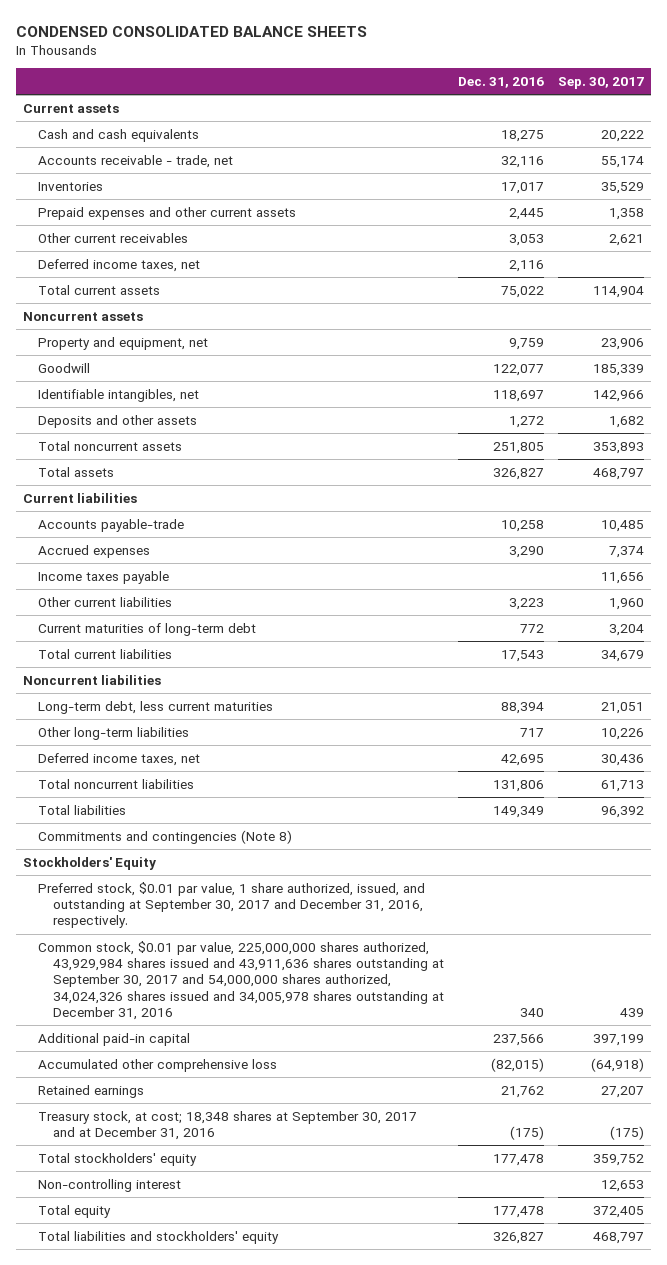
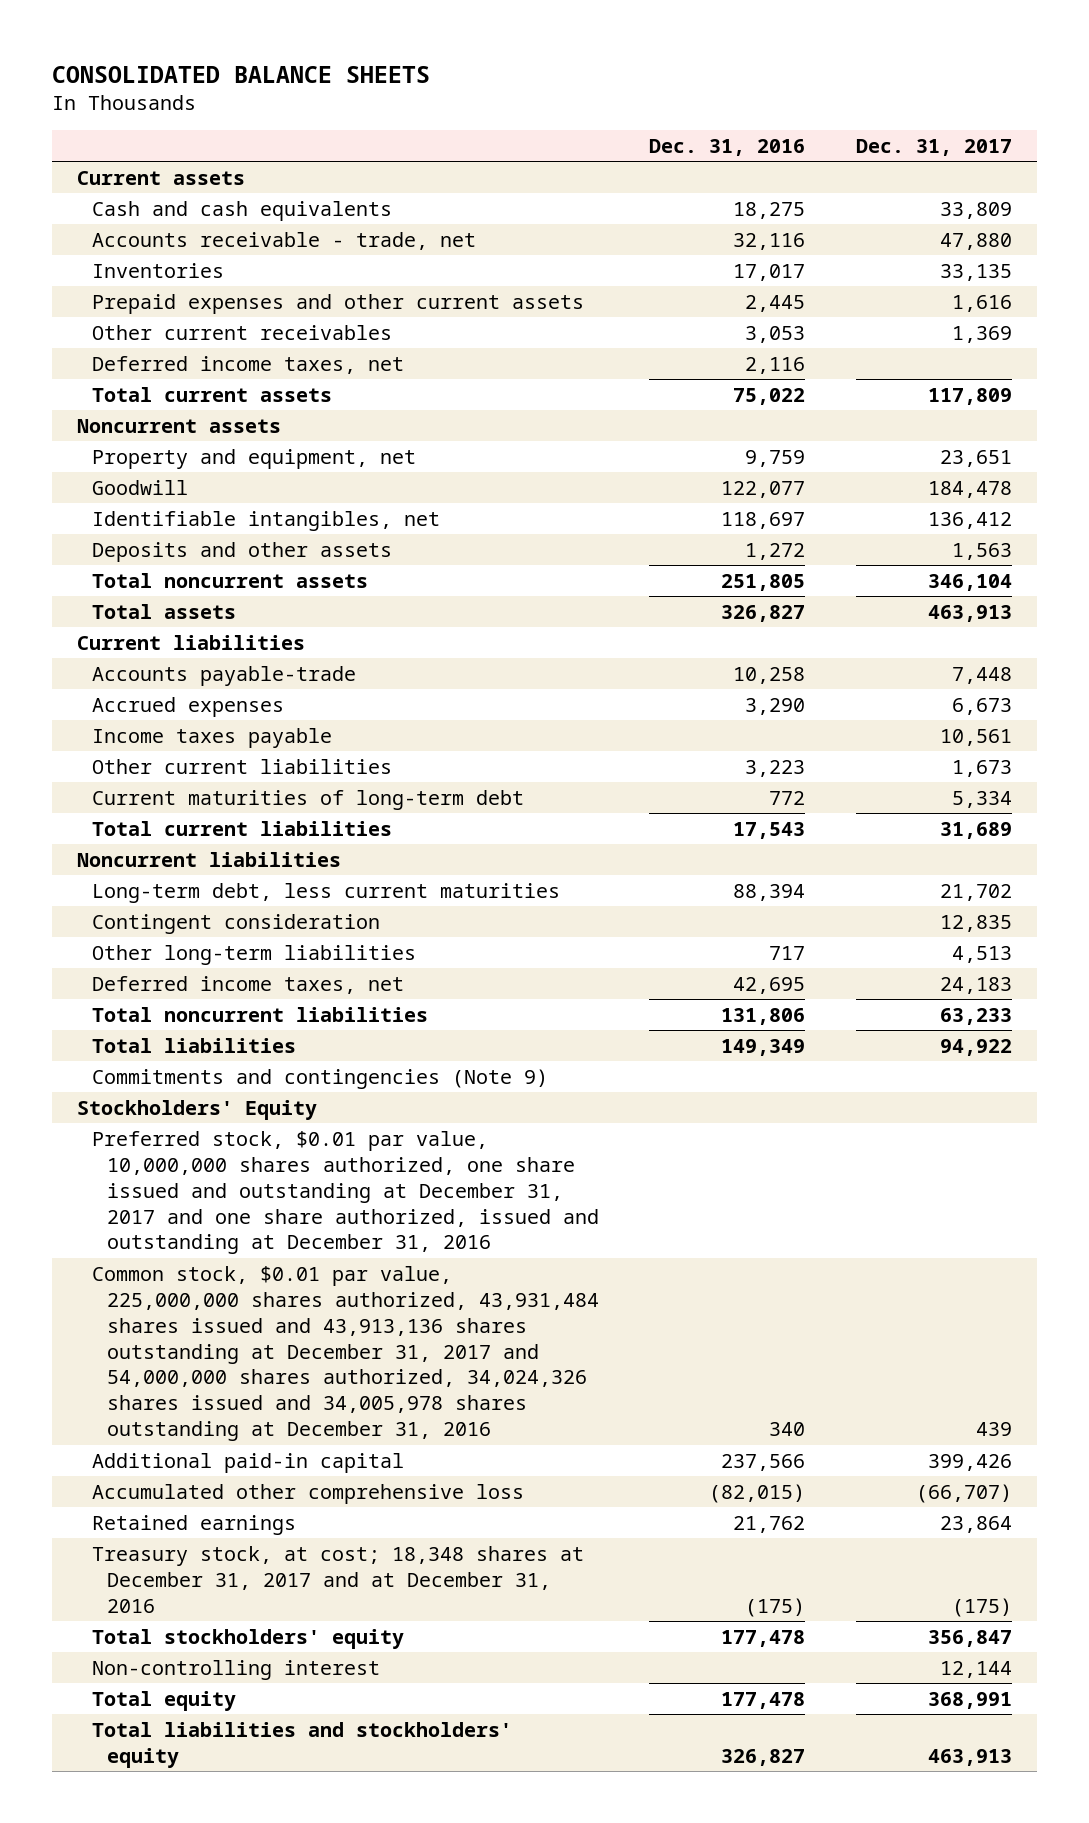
- CONDENSED CONSOLIDATED BALANCE SHEETS
+ CONSOLIDATED BALANCE SHEETS
- | Dec. 31, 2016 | Sep. 30, 2017
+ | Dec. 31, 2016 | Dec. 31, 2017
+ Contingent consideration | | 12,835
- Commitments and contingencies (Note 8)
+ Commitments and contingencies (Note 9)
- Preferred stock, $0.01 par value, 1 share authorized, issued, and outstanding at September 30, 2017 and December 31, 2016, respectively.
- Common stock, $0.01 par value, 225,000,000 shares authorized, 43,929,984 shares issued and 43,911,636 shares outstanding at September 30, 2017 and 54,000,000 shares authorized, 34,024,326 shares issued and 34,005,978 shares outstanding at December 31, 2016 | 340 | 439
+ Preferred stock, $0.01 par value, 10,000,000 shares authorized, one share issued and outstanding at December 31, 2017 and one share authorized, issued and outstanding at December 31, 2016
+ Common stock, $0.01 par value, 225,000,000 shares authorized, 43,931,484 shares issued and 43,913,136 shares outstanding at December 31, 2017 and 54,000,000 shares authorized, 34,024,326 shares issued and 34,005,978 shares outstanding at December 31, 2016 | 340 | 439
- Treasury stock, at cost; 18,348 shares at September 30, 2017 and at December 31, 2016 | (175) | (175)
+ Treasury stock, at cost; 18,348 shares at December 31, 2017 and at December 31, 2016 | (175) | (175)

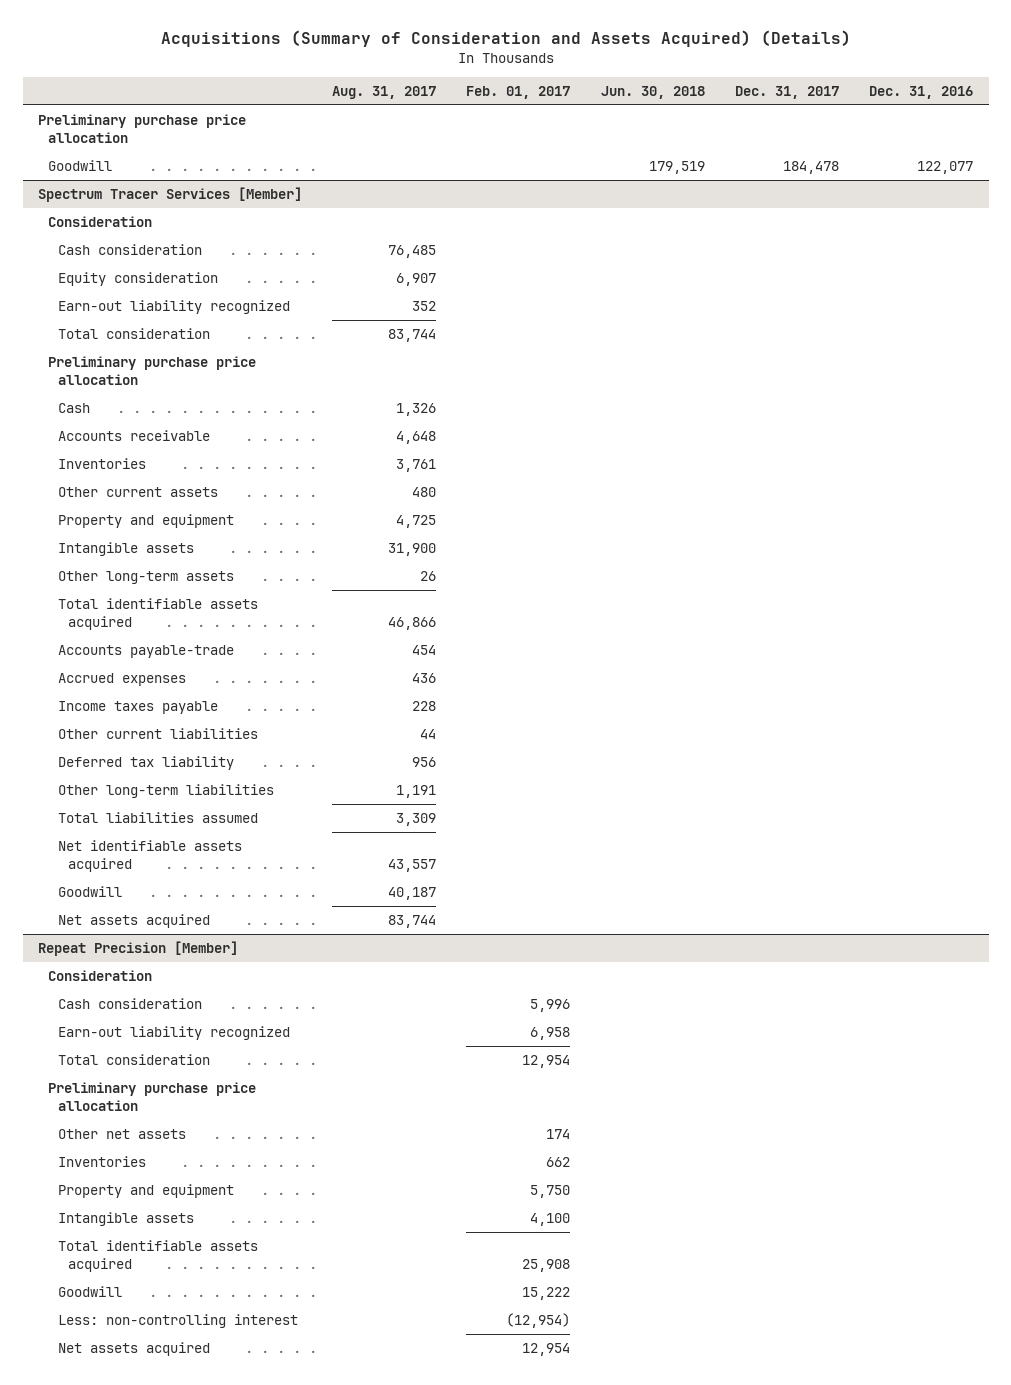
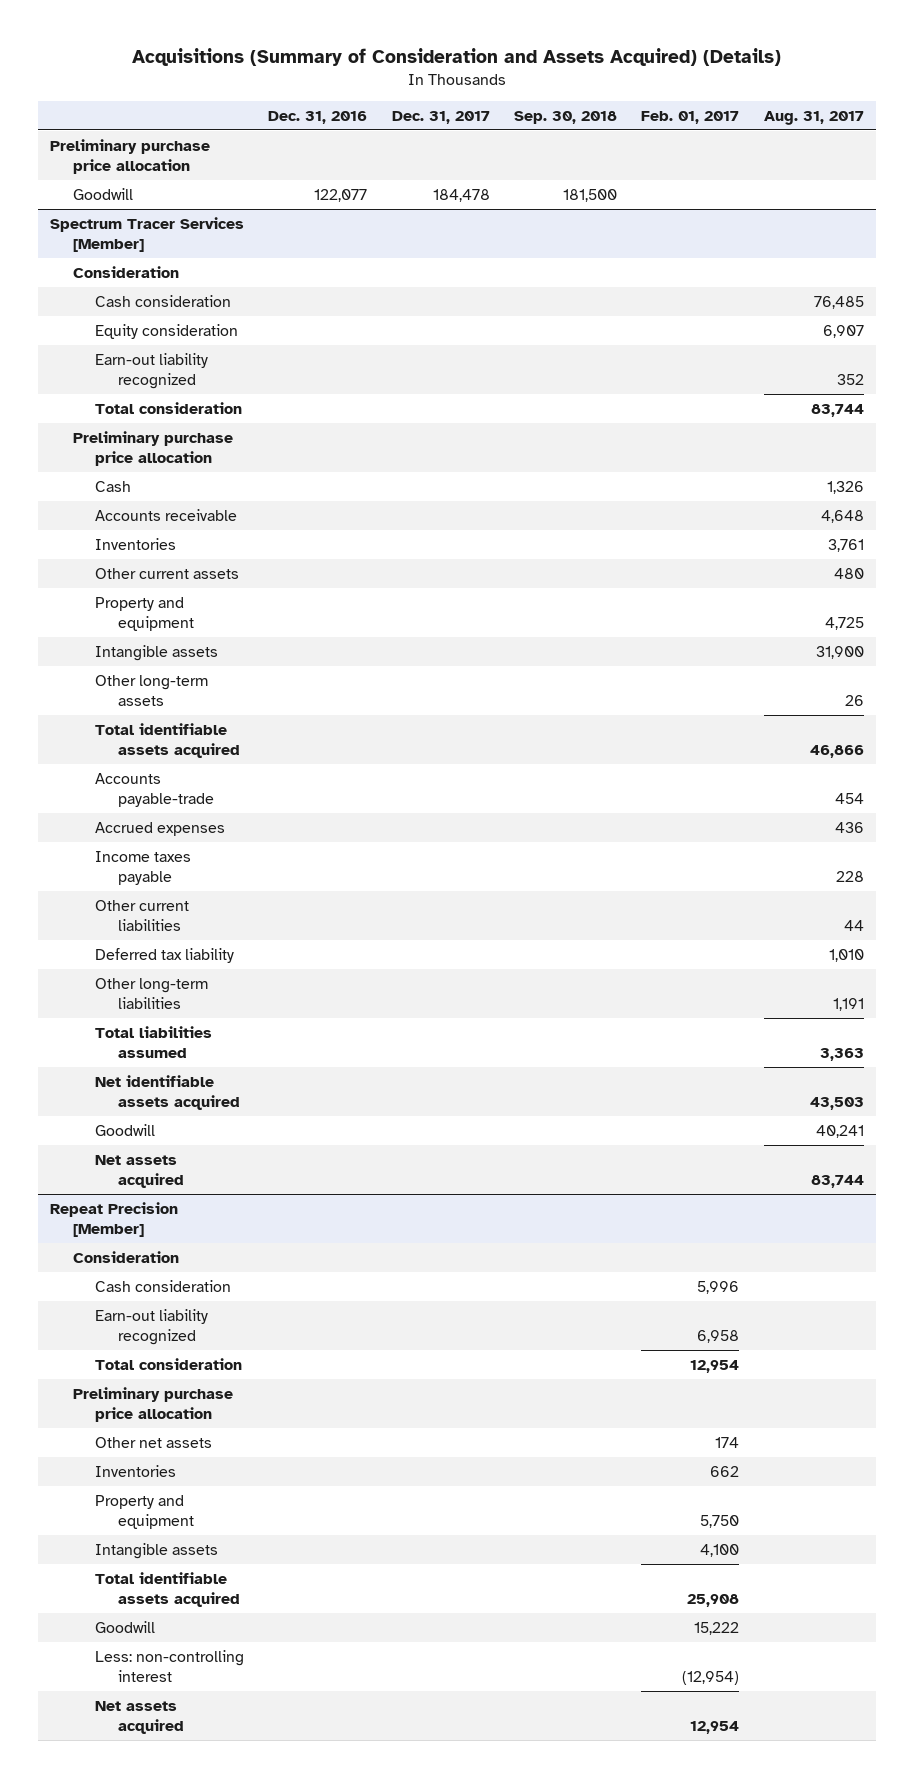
- | Aug. 31, 2017 | Feb. 01, 2017 | Jun. 30, 2018 | Dec. 31, 2017 | Dec. 31, 2016
+ | Dec. 31, 2016 | Dec. 31, 2017 | Sep. 30, 2018 | Feb. 01, 2017 | Aug. 31, 2017
@ Spectrum Tracer Services [Member]
- Deferred tax liability | 956 | | | |
+ Deferred tax liability | | | | | 1,010
- Total liabilities assumed | 3,309 | | | |
- Net identifiable assets acquired | 43,557 | | | |
- Goodwill | 40,187 | | | |
+ Total liabilities assumed | | | | | 3,363
+ Net identifiable assets acquired | | | | | 43,503
+ Goodwill | | | | | 40,241

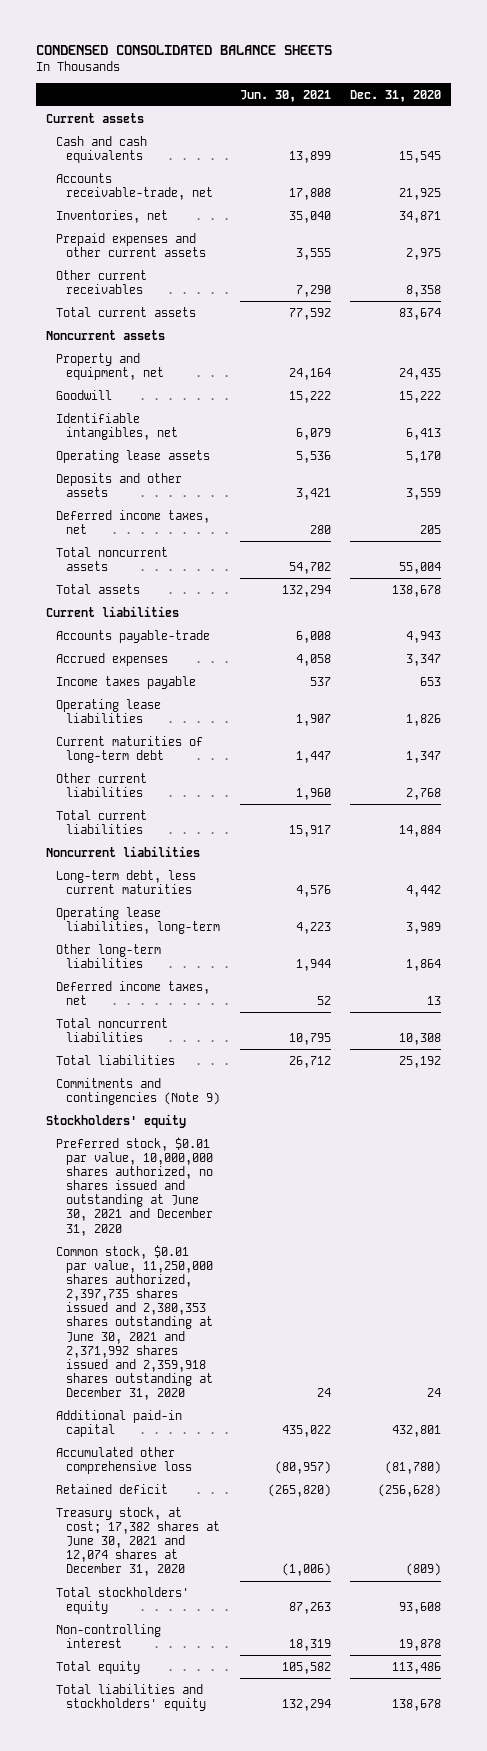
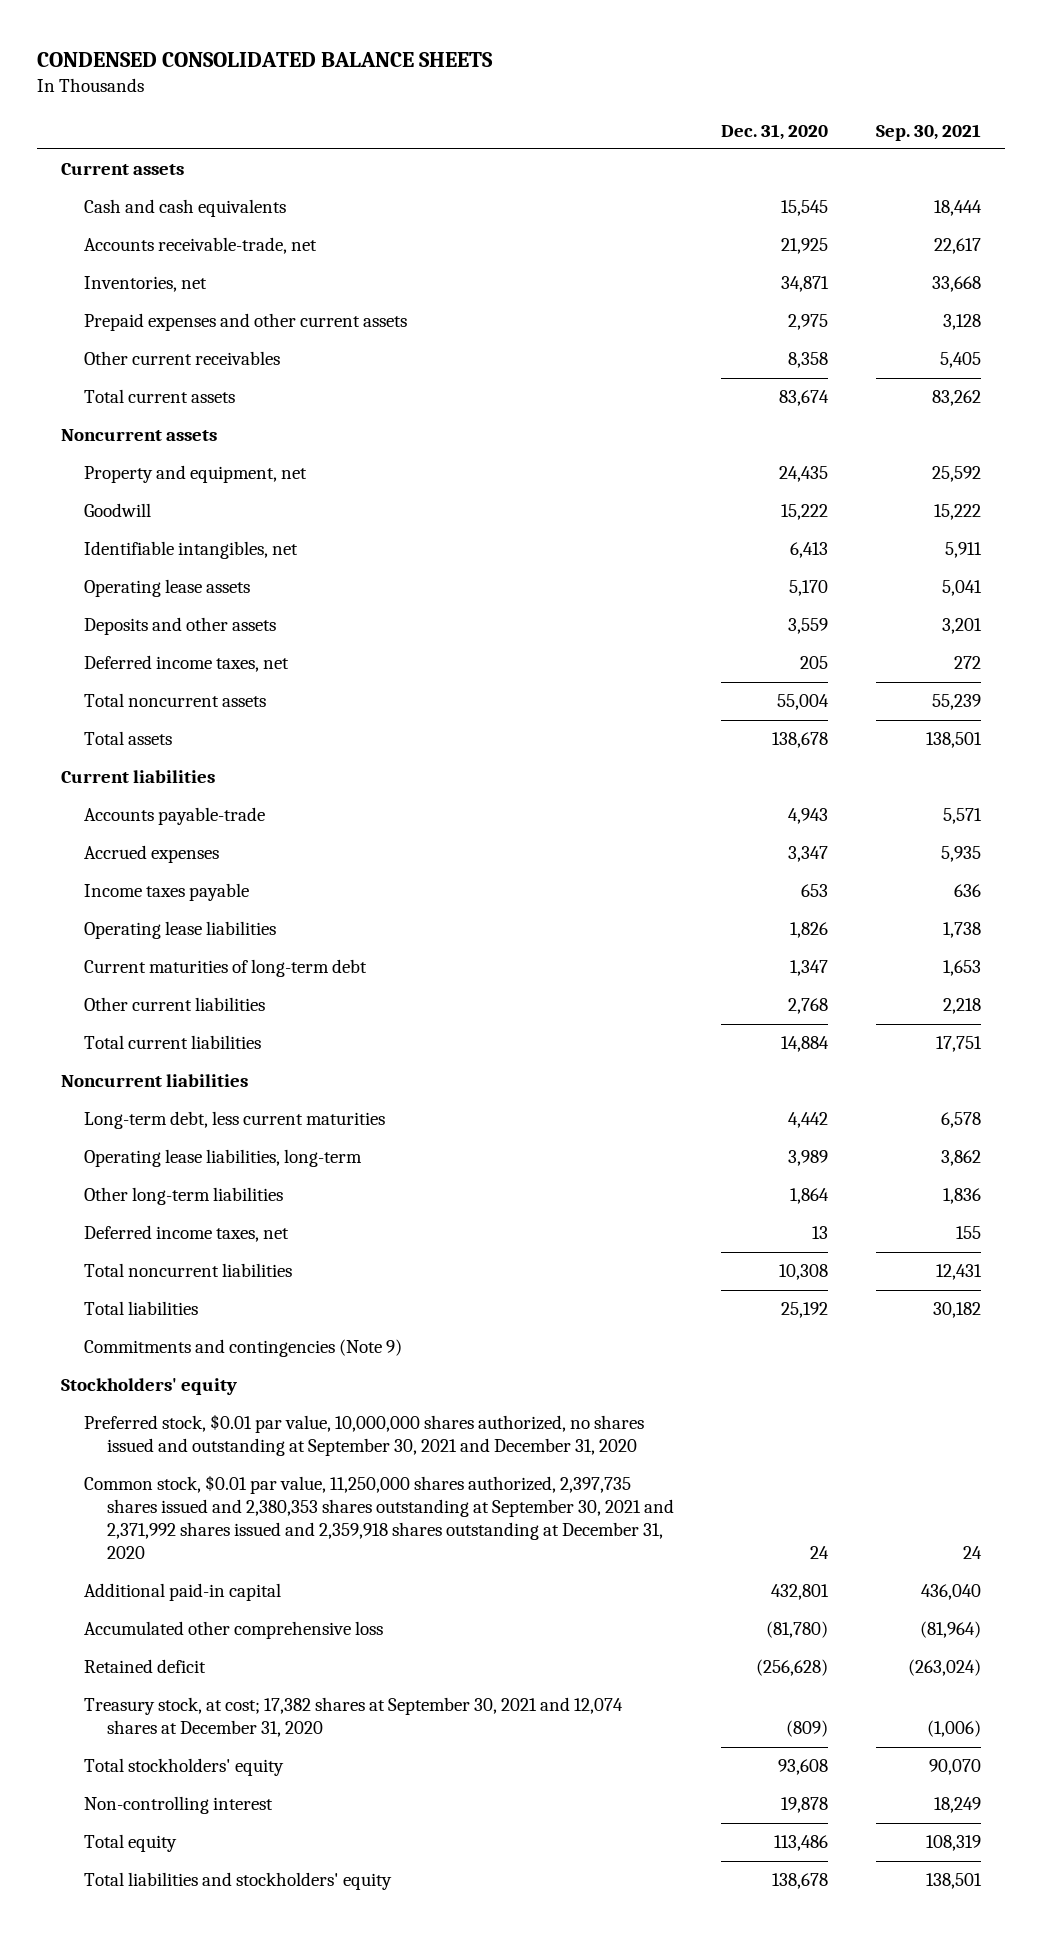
- | Jun. 30, 2021 | Dec. 31, 2020
+ | Dec. 31, 2020 | Sep. 30, 2021
- Preferred stock, $0.01 par value, 10,000,000 shares authorized, no shares issued and outstanding at June 30, 2021 and December 31, 2020
- Common stock, $0.01 par value, 11,250,000 shares authorized, 2,397,735 shares issued and 2,380,353 shares outstanding at June 30, 2021 and 2,371,992 shares issued and 2,359,918 shares outstanding at December 31, 2020 | 24 | 24
+ Preferred stock, $0.01 par value, 10,000,000 shares authorized, no shares issued and outstanding at September 30, 2021 and December 31, 2020
+ Common stock, $0.01 par value, 11,250,000 shares authorized, 2,397,735 shares issued and 2,380,353 shares outstanding at September 30, 2021 and 2,371,992 shares issued and 2,359,918 shares outstanding at December 31, 2020 | 24 | 24
- Treasury stock, at cost; 17,382 shares at June 30, 2021 and 12,074 shares at December 31, 2020 | (1,006) | (809)
+ Treasury stock, at cost; 17,382 shares at September 30, 2021 and 12,074 shares at December 31, 2020 | (809) | (1,006)

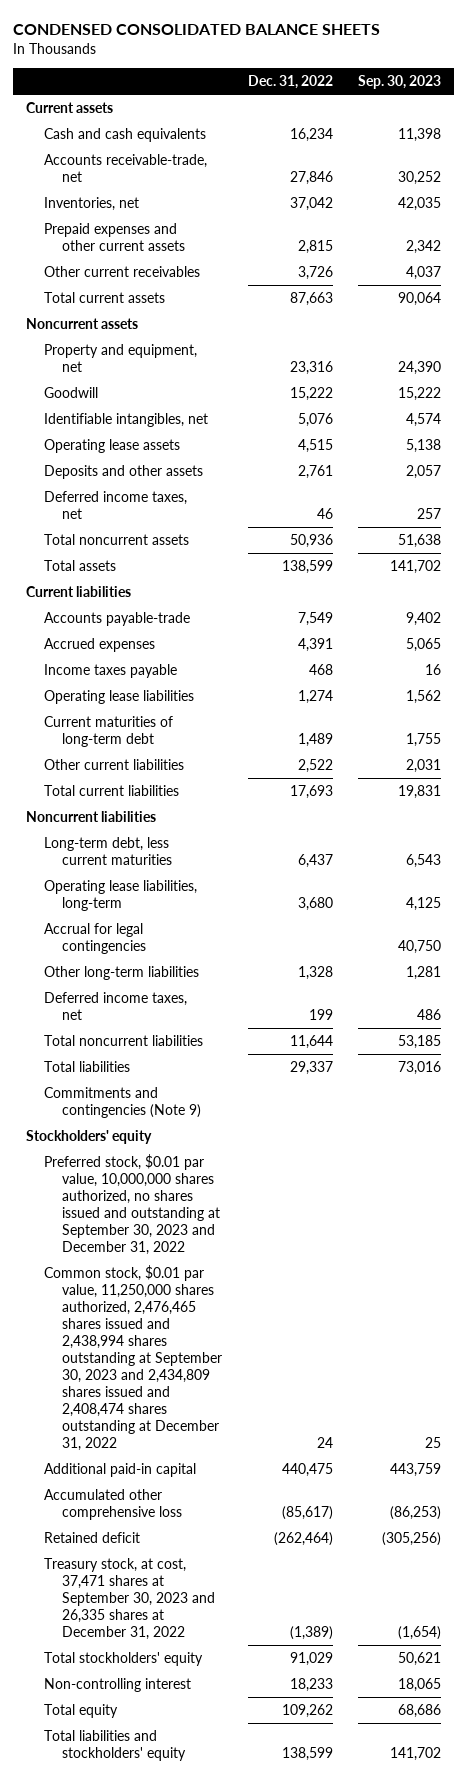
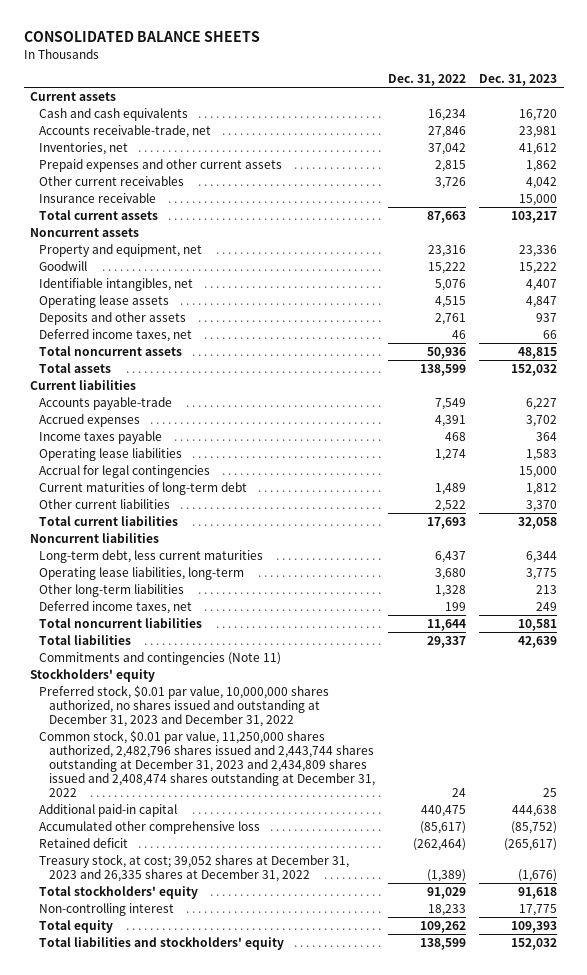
- CONDENSED CONSOLIDATED BALANCE SHEETS
+ CONSOLIDATED BALANCE SHEETS
- | Dec. 31, 2022 | Sep. 30, 2023
+ | Dec. 31, 2022 | Dec. 31, 2023
+ Insurance receivable | | 15,000
moved up: Accrual for legal contingencies | | 15,000
- Commitments and contingencies (Note 9)
+ Commitments and contingencies (Note 11)
- Preferred stock, $0.01 par value, 10,000,000 shares authorized, no shares issued and outstanding at September 30, 2023 and December 31, 2022
- Common stock, $0.01 par value, 11,250,000 shares authorized, 2,476,465 shares issued and 2,438,994 shares outstanding at September 30, 2023 and 2,434,809 shares issued and 2,408,474 shares outstanding at December 31, 2022 | 24 | 25
+ Preferred stock, $0.01 par value, 10,000,000 shares authorized, no shares issued and outstanding at December 31, 2023 and December 31, 2022
+ Common stock, $0.01 par value, 11,250,000 shares authorized, 2,482,796 shares issued and 2,443,744 shares outstanding at December 31, 2023 and 2,434,809 shares issued and 2,408,474 shares outstanding at December 31, 2022 | 24 | 25
- Treasury stock, at cost, 37,471 shares at September 30, 2023 and 26,335 shares at December 31, 2022 | (1,389) | (1,654)
+ Treasury stock, at cost; 39,052 shares at December 31, 2023 and 26,335 shares at December 31, 2022 | (1,389) | (1,676)

